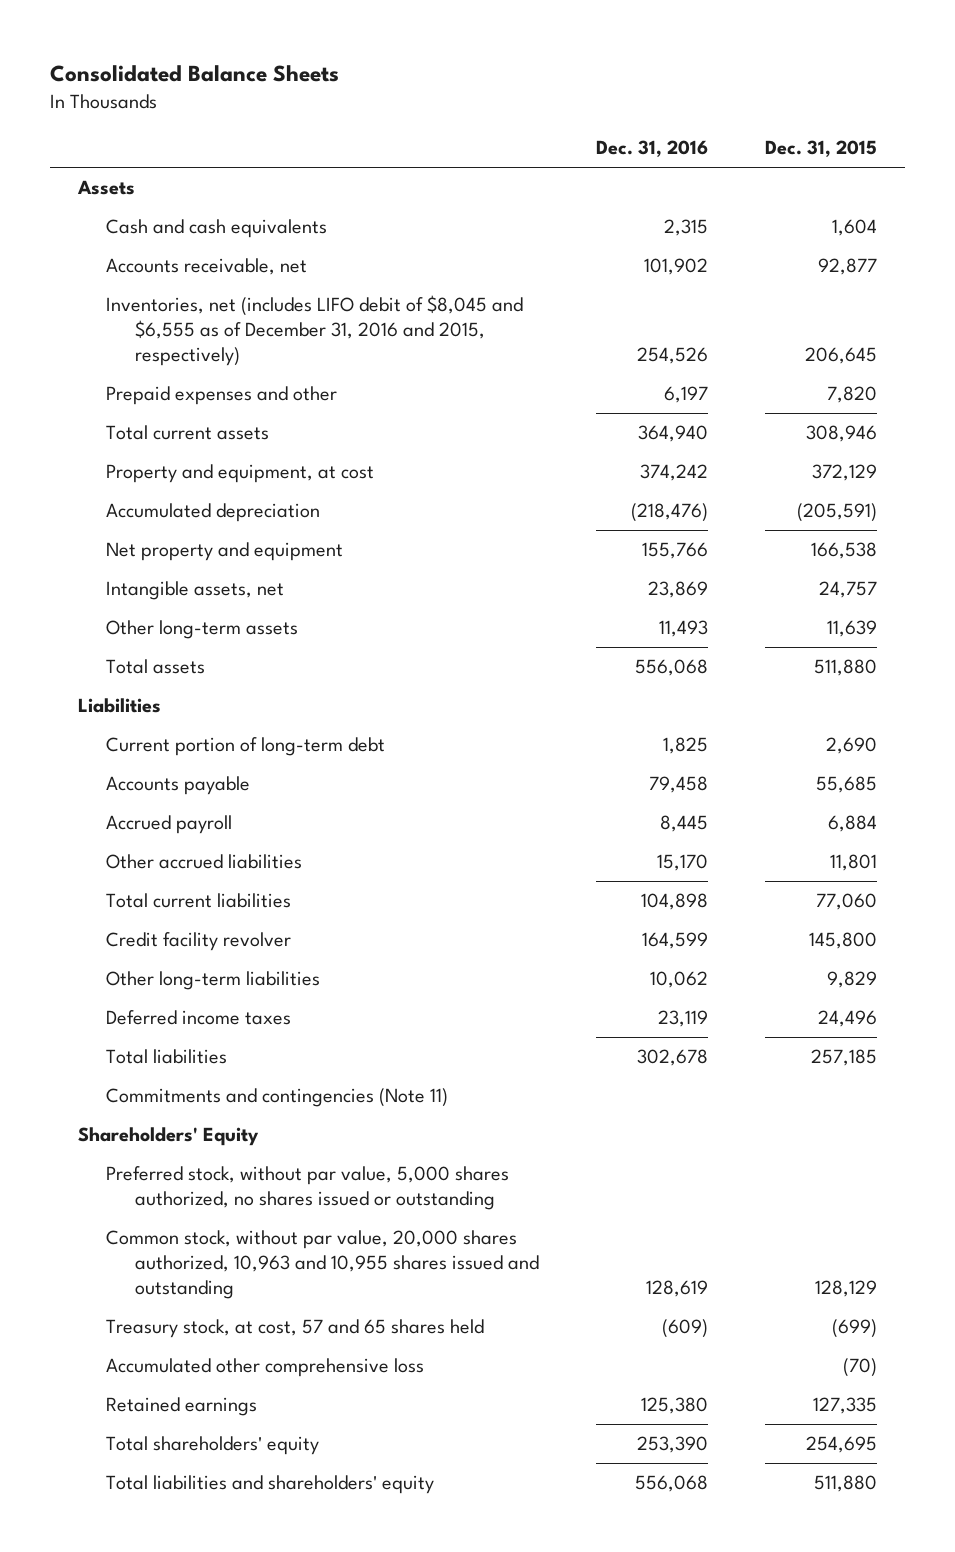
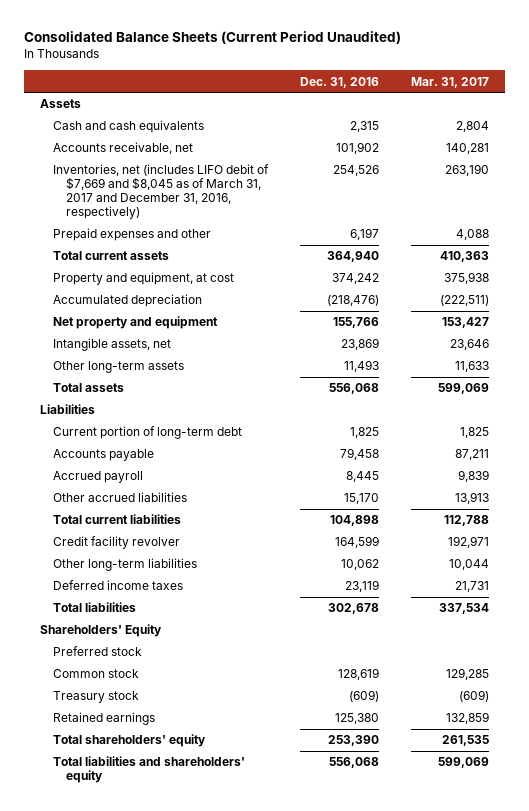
- Consolidated Balance Sheets
+ Consolidated Balance Sheets (Current Period Unaudited)
- | Dec. 31, 2016 | Dec. 31, 2015
+ | Dec. 31, 2016 | Mar. 31, 2017
- Inventories, net (includes LIFO debit of $8,045 and $6,555 as of December 31, 2016 and 2015, respectively) | 254,526 | 206,645
+ Inventories, net (includes LIFO debit of $7,669 and $8,045 as of March 31, 2017 and December 31, 2016, respectively) | 254,526 | 263,190
- Commitments and contingencies (Note 11)
- Preferred stock, without par value, 5,000 shares authorized, no shares issued or outstanding
- Common stock, without par value, 20,000 shares authorized, 10,963 and 10,955 shares issued and outstanding | 128,619 | 128,129
- Treasury stock, at cost, 57 and 65 shares held | (609) | (699)
- Accumulated other comprehensive loss | | (70)
+ Preferred stock
+ Common stock | 128,619 | 129,285
+ Treasury stock | (609) | (609)

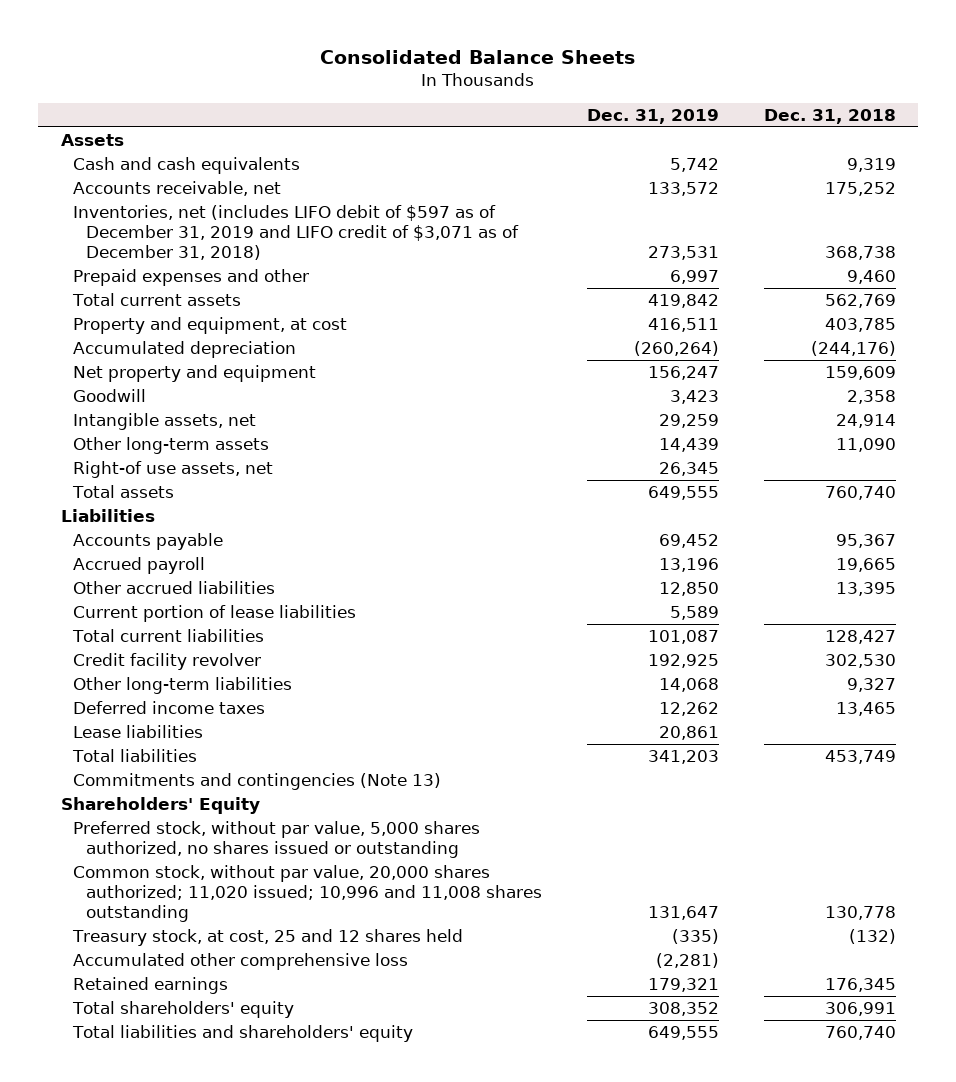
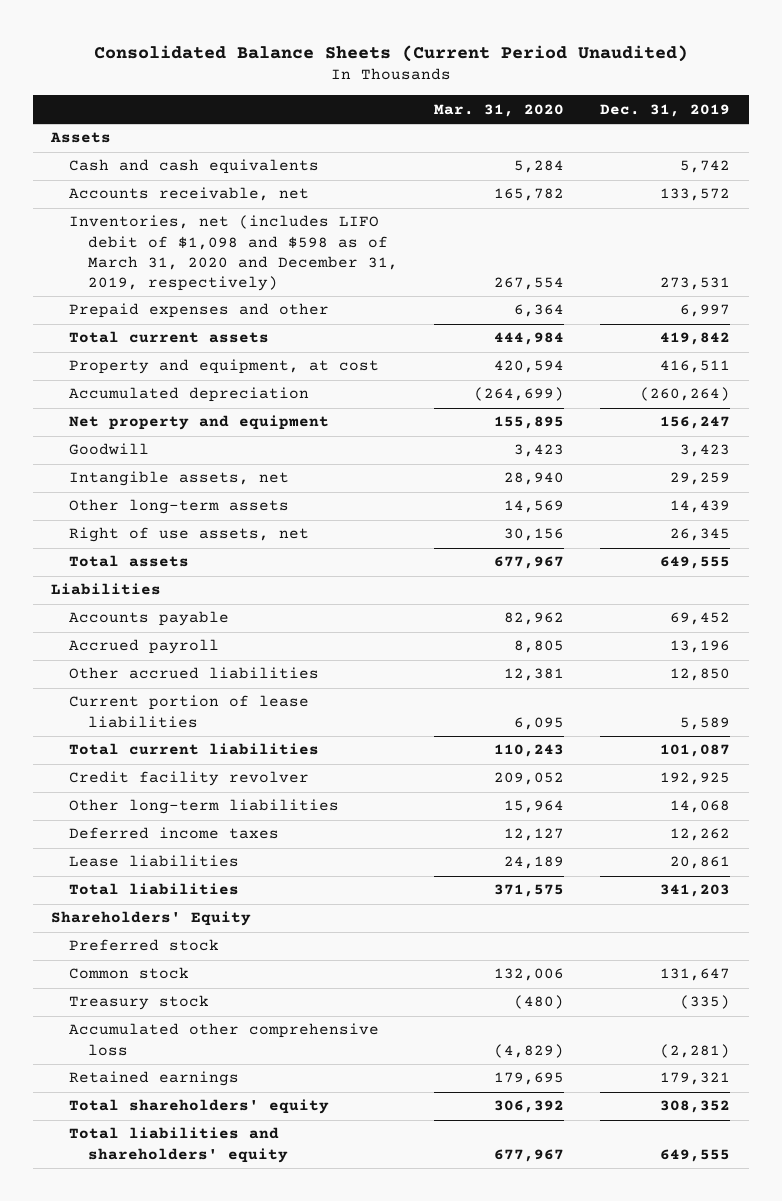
- Consolidated Balance Sheets
+ Consolidated Balance Sheets (Current Period Unaudited)
- | Dec. 31, 2019 | Dec. 31, 2018
+ | Mar. 31, 2020 | Dec. 31, 2019
- Inventories, net (includes LIFO debit of $597 as of December 31, 2019 and LIFO credit of $3,071 as of December 31, 2018) | 273,531 | 368,738
+ Inventories, net (includes LIFO debit of $1,098 and $598 as of March 31, 2020 and December 31, 2019, respectively) | 267,554 | 273,531
- Right-of use assets, net | 26,345 |
+ Right of use assets, net | 30,156 | 26,345
- Commitments and contingencies (Note 13)
- Preferred stock, without par value, 5,000 shares authorized, no shares issued or outstanding
- Common stock, without par value, 20,000 shares authorized; 11,020 issued; 10,996 and 11,008 shares outstanding | 131,647 | 130,778
- Treasury stock, at cost, 25 and 12 shares held | (335) | (132)
+ Preferred stock
+ Common stock | 132,006 | 131,647
+ Treasury stock | (480) | (335)

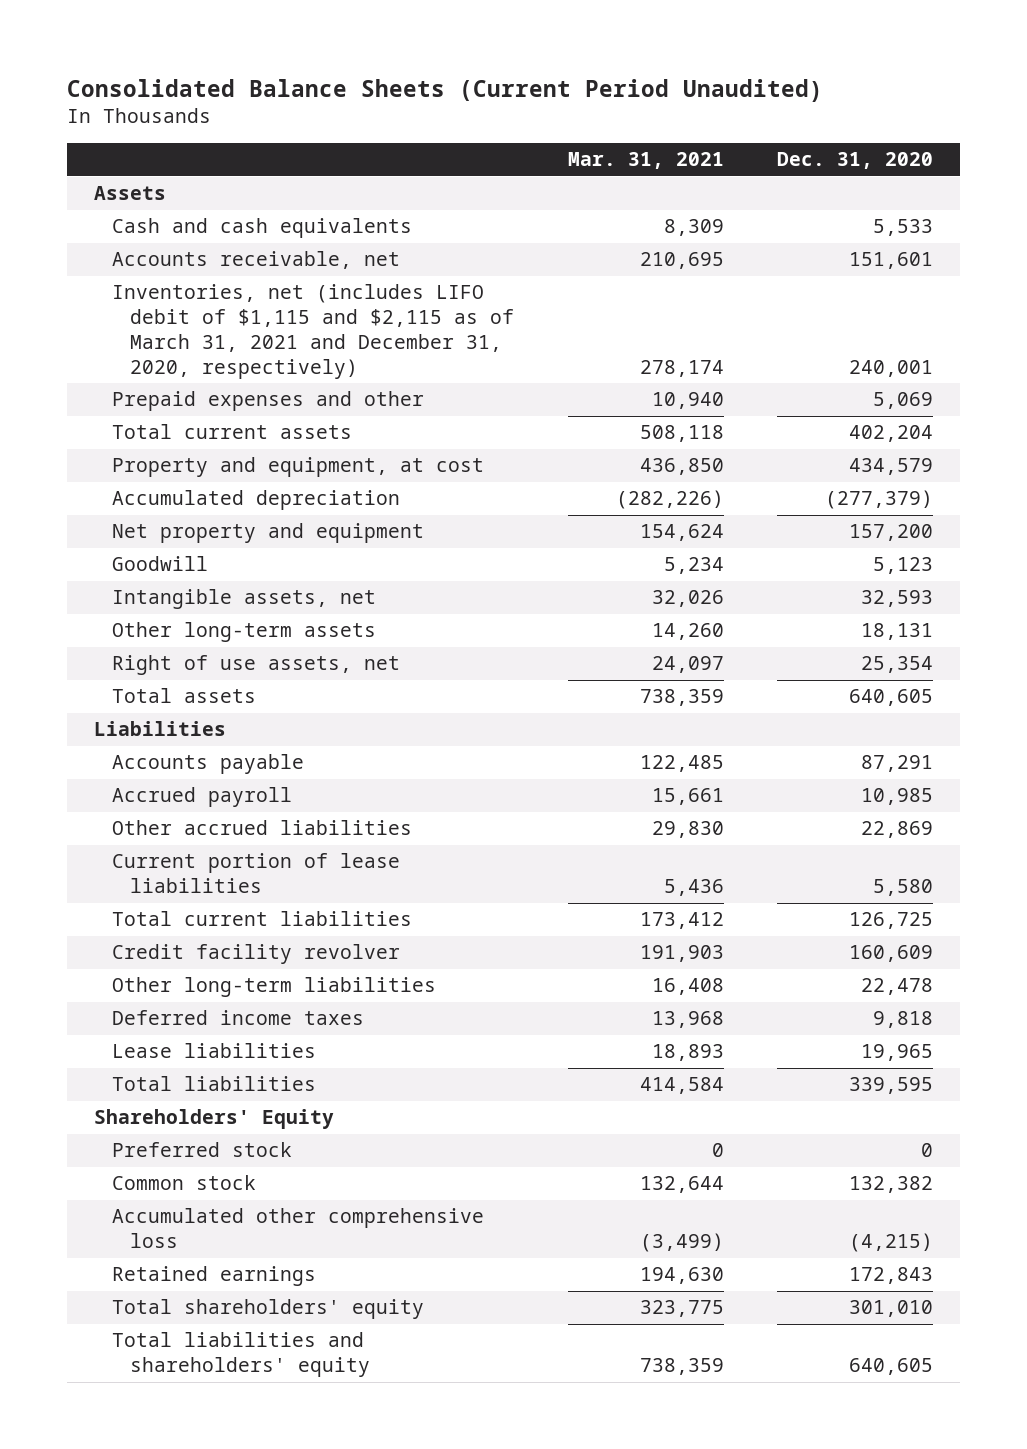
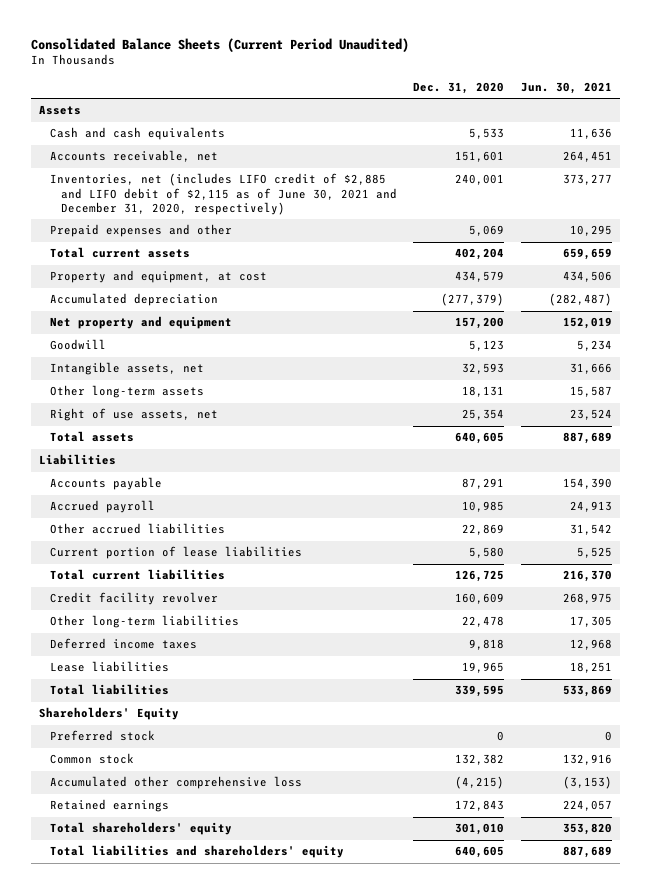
- | Mar. 31, 2021 | Dec. 31, 2020
+ | Dec. 31, 2020 | Jun. 30, 2021
- Inventories, net (includes LIFO debit of $1,115 and $2,115 as of March 31, 2021 and December 31, 2020, respectively) | 278,174 | 240,001
+ Inventories, net (includes LIFO credit of $2,885 and LIFO debit of $2,115 as of June 30, 2021 and December 31, 2020, respectively) | 240,001 | 373,277

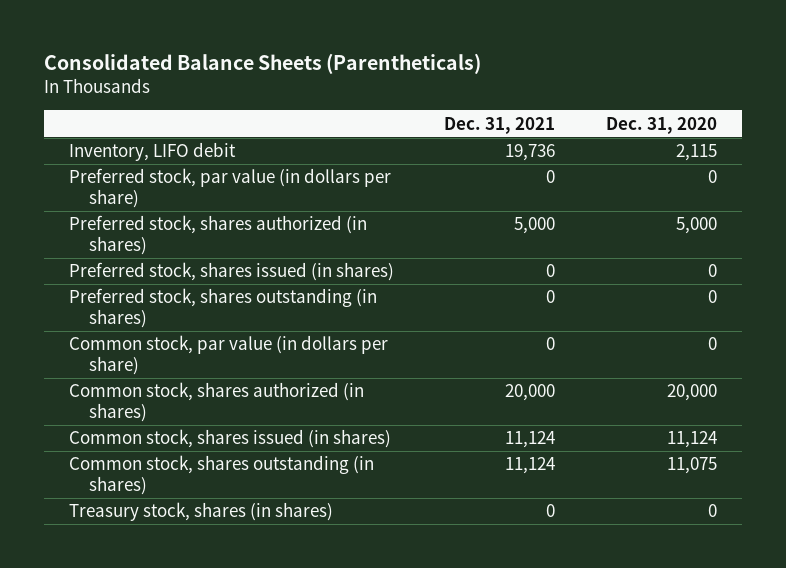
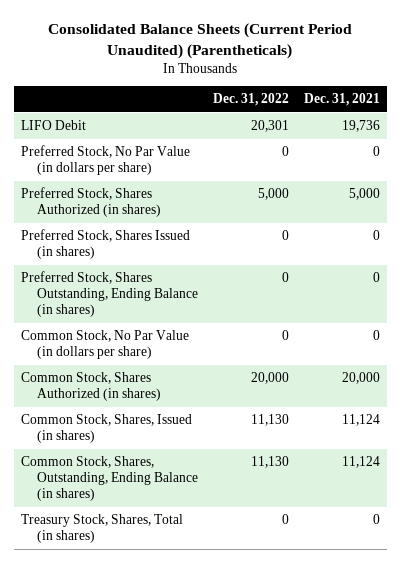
- Consolidated Balance Sheets (Parentheticals)
+ Consolidated Balance Sheets (Current Period Unaudited) (Parentheticals)
- | Dec. 31, 2021 | Dec. 31, 2020
+ | Dec. 31, 2022 | Dec. 31, 2021
- Inventory, LIFO debit | 19,736 | 2,115
- Preferred stock, par value (in dollars per share) | 0 | 0
- Preferred stock, shares authorized (in shares) | 5,000 | 5,000
- Preferred stock, shares issued (in shares) | 0 | 0
- Preferred stock, shares outstanding (in shares) | 0 | 0
- Common stock, par value (in dollars per share) | 0 | 0
- Common stock, shares authorized (in shares) | 20,000 | 20,000
- Common stock, shares issued (in shares) | 11,124 | 11,124
- Common stock, shares outstanding (in shares) | 11,124 | 11,075
- Treasury stock, shares (in shares) | 0 | 0
+ LIFO Debit | 20,301 | 19,736
+ Preferred Stock, No Par Value (in dollars per share) | 0 | 0
+ Preferred Stock, Shares Authorized (in shares) | 5,000 | 5,000
+ Preferred Stock, Shares Issued (in shares) | 0 | 0
+ Preferred Stock, Shares Outstanding, Ending Balance (in shares) | 0 | 0
+ Common Stock, No Par Value (in dollars per share) | 0 | 0
+ Common Stock, Shares Authorized (in shares) | 20,000 | 20,000
+ Common Stock, Shares, Issued (in shares) | 11,130 | 11,124
+ Common Stock, Shares, Outstanding, Ending Balance (in shares) | 11,130 | 11,124
+ Treasury Stock, Shares, Total (in shares) | 0 | 0

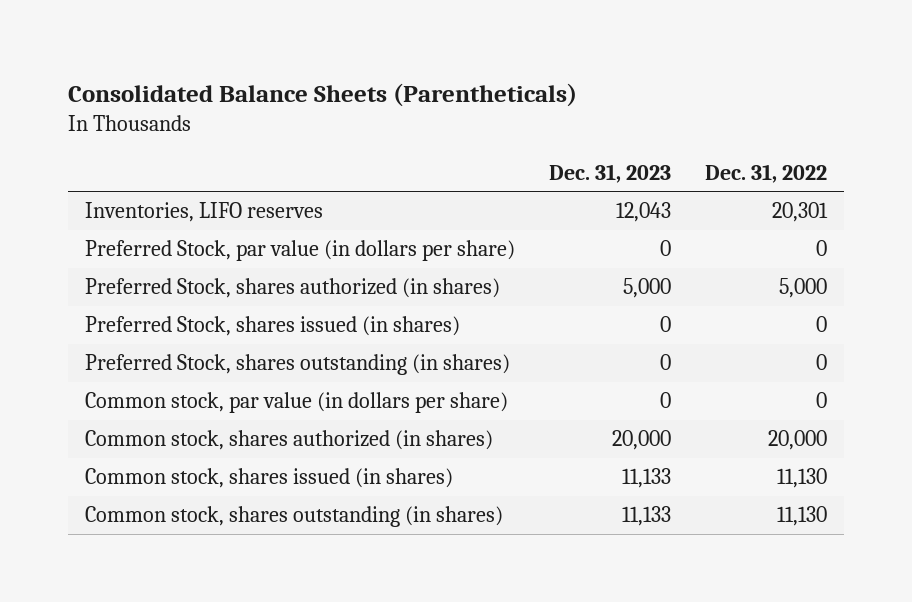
- Consolidated Balance Sheets (Current Period Unaudited) (Parentheticals)
+ Consolidated Balance Sheets (Parentheticals)
- | Dec. 31, 2022 | Dec. 31, 2021
+ | Dec. 31, 2023 | Dec. 31, 2022
- LIFO Debit | 20,301 | 19,736
- Preferred Stock, No Par Value (in dollars per share) | 0 | 0
- Preferred Stock, Shares Authorized (in shares) | 5,000 | 5,000
- Preferred Stock, Shares Issued (in shares) | 0 | 0
- Preferred Stock, Shares Outstanding, Ending Balance (in shares) | 0 | 0
- Common Stock, No Par Value (in dollars per share) | 0 | 0
- Common Stock, Shares Authorized (in shares) | 20,000 | 20,000
- Common Stock, Shares, Issued (in shares) | 11,130 | 11,124
- Common Stock, Shares, Outstanding, Ending Balance (in shares) | 11,130 | 11,124
- Treasury Stock, Shares, Total (in shares) | 0 | 0
+ Inventories, LIFO reserves | 12,043 | 20,301
+ Preferred Stock, par value (in dollars per share) | 0 | 0
+ Preferred Stock, shares authorized (in shares) | 5,000 | 5,000
+ Preferred Stock, shares issued (in shares) | 0 | 0
+ Preferred Stock, shares outstanding (in shares) | 0 | 0
+ Common stock, par value (in dollars per share) | 0 | 0
+ Common stock, shares authorized (in shares) | 20,000 | 20,000
+ Common stock, shares issued (in shares) | 11,133 | 11,130
+ Common stock, shares outstanding (in shares) | 11,133 | 11,130

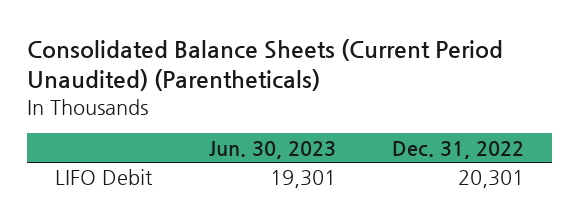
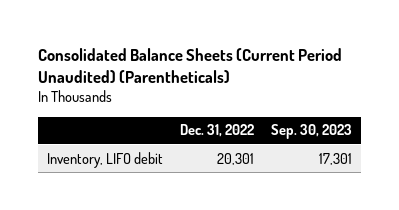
- | Jun. 30, 2023 | Dec. 31, 2022
+ | Dec. 31, 2022 | Sep. 30, 2023
- LIFO Debit | 19,301 | 20,301
+ Inventory, LIFO debit | 20,301 | 17,301

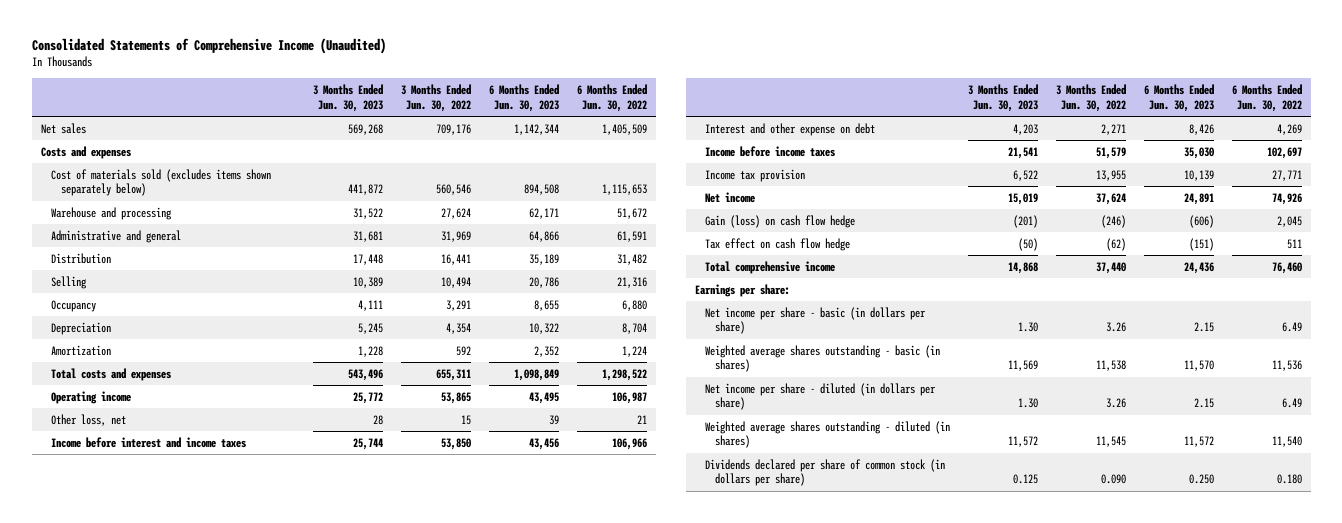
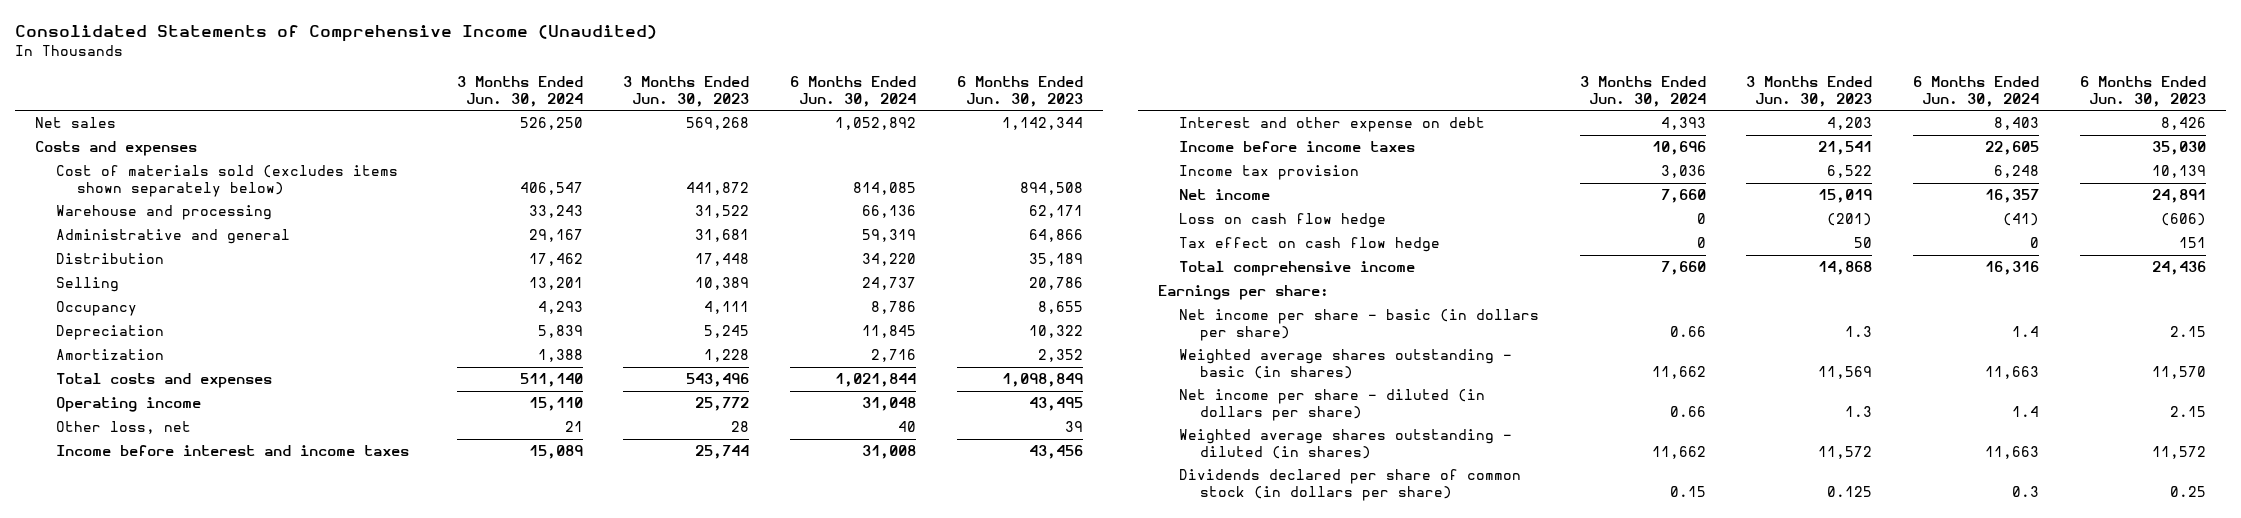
- | 3 Months Ended Jun. 30, 2023 | 3 Months Ended Jun. 30, 2022 | 6 Months Ended Jun. 30, 2023 | 6 Months Ended Jun. 30, 2022
+ | 3 Months Ended Jun. 30, 2024 | 3 Months Ended Jun. 30, 2023 | 6 Months Ended Jun. 30, 2024 | 6 Months Ended Jun. 30, 2023
- Gain (loss) on cash flow hedge | (201) | (246) | (606) | 2,045
- Tax effect on cash flow hedge | (50) | (62) | (151) | 511
+ Loss on cash flow hedge | 0 | (201) | (41) | (606)
+ Tax effect on cash flow hedge | 0 | 50 | 0 | 151
- Net income per share - basic (in dollars per share) | 1.30 | 3.26 | 2.15 | 6.49
+ Net income per share - basic (in dollars per share) | 0.66 | 1.3 | 1.4 | 2.15
- Net income per share - diluted (in dollars per share) | 1.30 | 3.26 | 2.15 | 6.49
+ Net income per share - diluted (in dollars per share) | 0.66 | 1.3 | 1.4 | 2.15
- Dividends declared per share of common stock (in dollars per share) | 0.125 | 0.090 | 0.250 | 0.180
+ Dividends declared per share of common stock (in dollars per share) | 0.15 | 0.125 | 0.3 | 0.25

